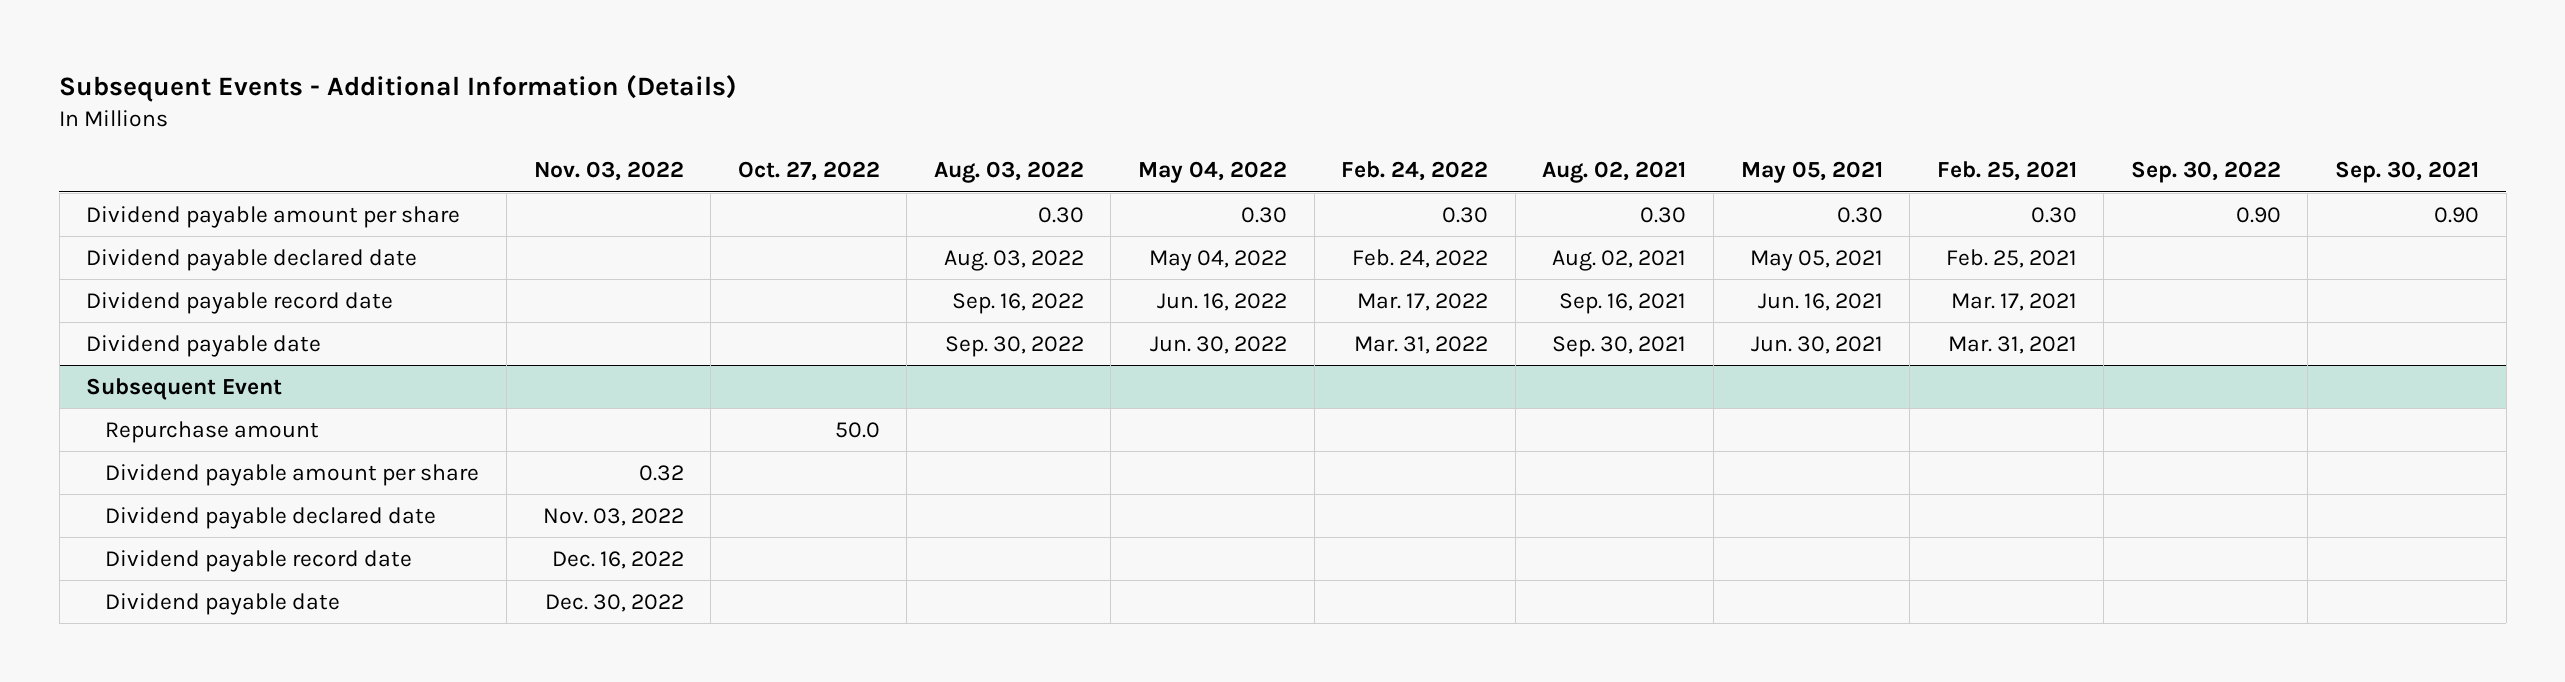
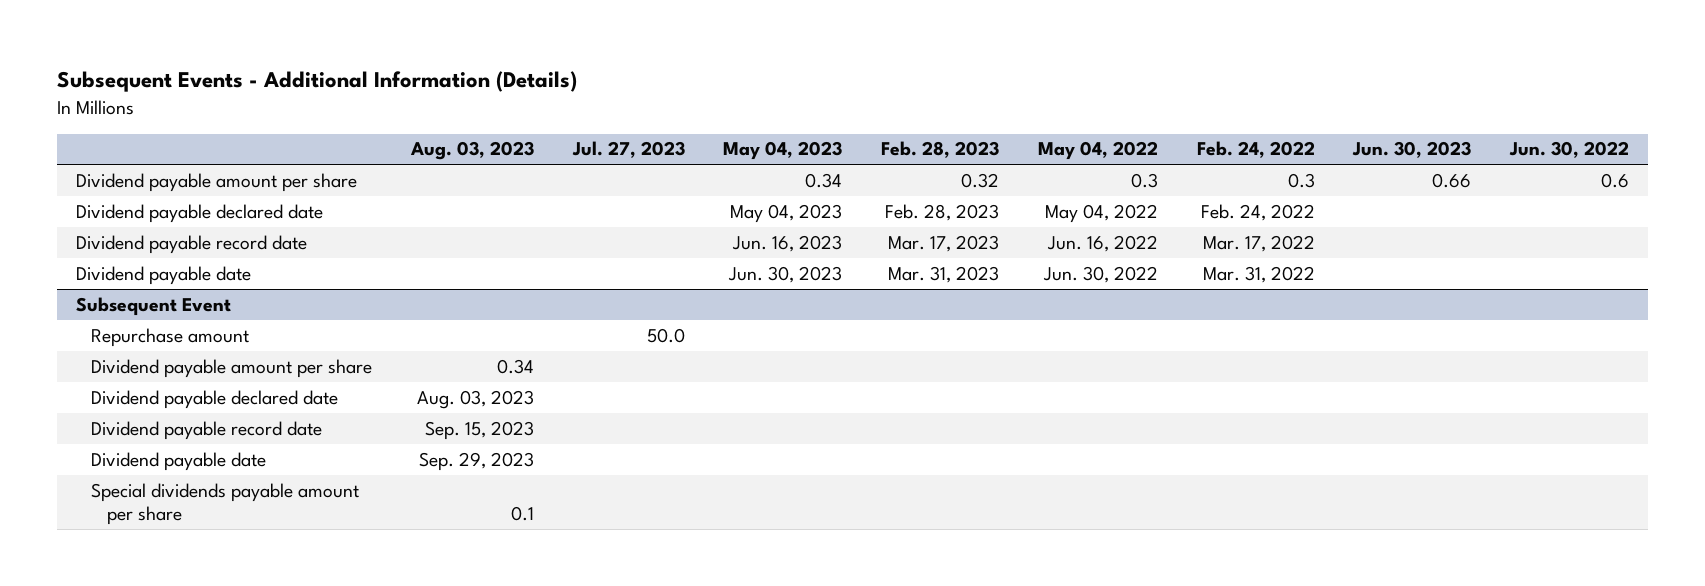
- | Nov. 03, 2022 | Oct. 27, 2022 | Aug. 03, 2022 | May 04, 2022 | Feb. 24, 2022 | Aug. 02, 2021 | May 05, 2021 | Feb. 25, 2021 | Sep. 30, 2022 | Sep. 30, 2021
+ | Aug. 03, 2023 | Jul. 27, 2023 | May 04, 2023 | Feb. 28, 2023 | May 04, 2022 | Feb. 24, 2022 | Jun. 30, 2023 | Jun. 30, 2022
- Dividend payable amount per share | | | 0.30 | 0.30 | 0.30 | 0.30 | 0.30 | 0.30 | 0.90 | 0.90
+ Dividend payable amount per share | | | 0.34 | 0.32 | 0.3 | 0.3 | 0.66 | 0.6
@ Subsequent Event
+ Special dividends payable amount per share | 0.1 | | | | | | |

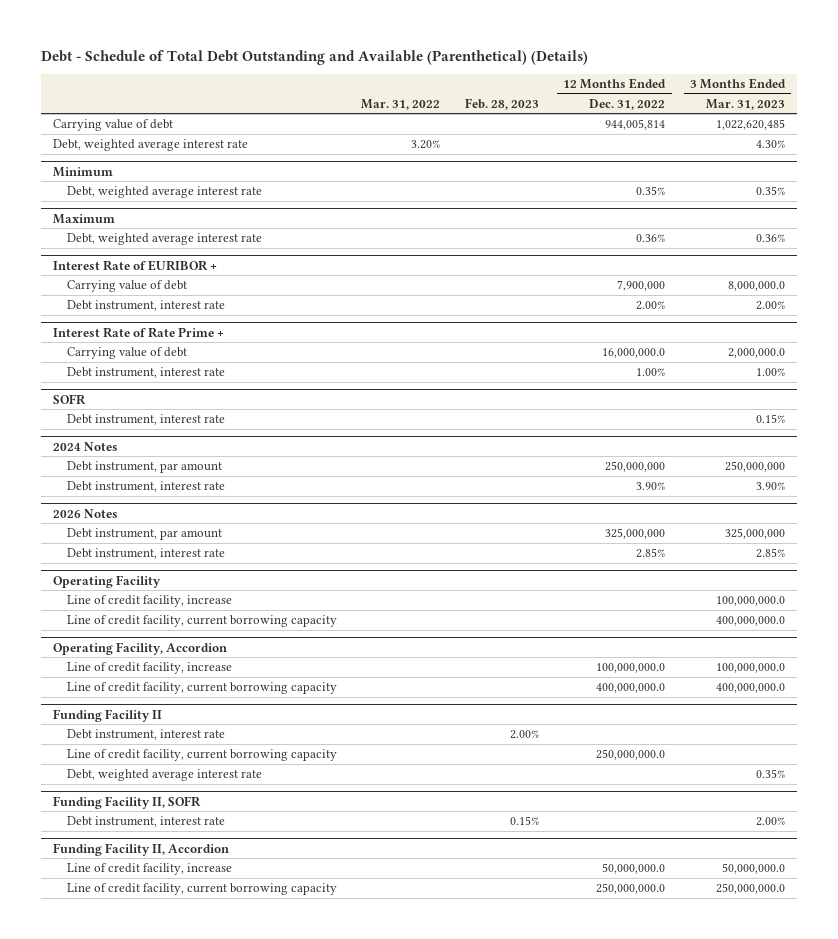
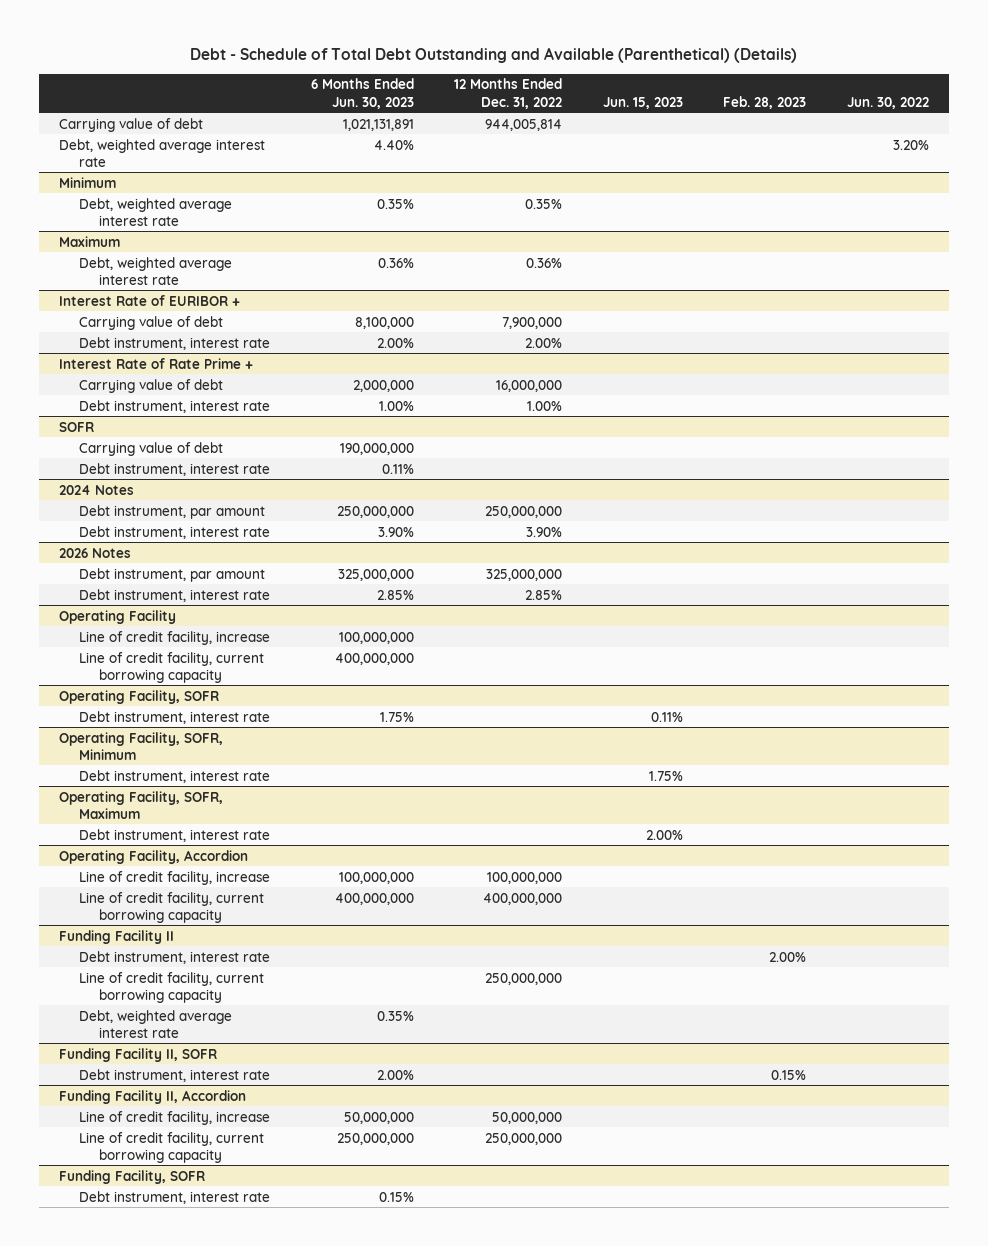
- | Mar. 31, 2022 | Feb. 28, 2023 | 12 Months Ended Dec. 31, 2022 | 3 Months Ended Mar. 31, 2023
+ | 6 Months Ended Jun. 30, 2023 | 12 Months Ended Dec. 31, 2022 | Jun. 15, 2023 | Feb. 28, 2023 | Jun. 30, 2022
@ Interest Rate of Rate Prime +
- Carrying value of debt | | | 16,000,000.0 | 2,000,000.0
+ Carrying value of debt | 2,000,000 | 16,000,000 | | |
@ SOFR
+ Carrying value of debt | 190,000,000 | | | |
+ Operating Facility, SOFR
+ Debt instrument, interest rate | 1.75% | | 0.11% | |
+ Operating Facility, SOFR, Minimum
+ Debt instrument, interest rate | | | 1.75% | |
+ Operating Facility, SOFR, Maximum
+ Debt instrument, interest rate | | | 2.00% | |
@ Operating Facility, Accordion
- Line of credit facility, increase | | | 100,000,000.0 | 100,000,000.0
- Line of credit facility, current borrowing capacity | | | 400,000,000.0 | 400,000,000.0
+ Line of credit facility, increase | 100,000,000 | 100,000,000 | | |
+ Line of credit facility, current borrowing capacity | 400,000,000 | 400,000,000 | | |
@ Funding Facility II
- Line of credit facility, current borrowing capacity | | | 250,000,000.0 |
+ Line of credit facility, current borrowing capacity | | 250,000,000 | | |
@ Funding Facility II, Accordion
- Line of credit facility, increase | | | 50,000,000.0 | 50,000,000.0
- Line of credit facility, current borrowing capacity | | | 250,000,000.0 | 250,000,000.0
+ Line of credit facility, increase | 50,000,000 | 50,000,000 | | |
+ Line of credit facility, current borrowing capacity | 250,000,000 | 250,000,000 | | |
+ Funding Facility, SOFR
+ Debt instrument, interest rate | 0.15% | | | |

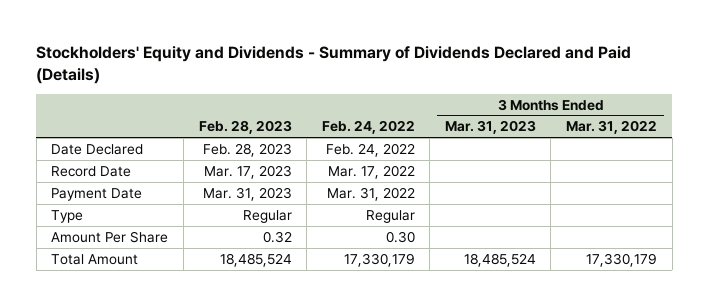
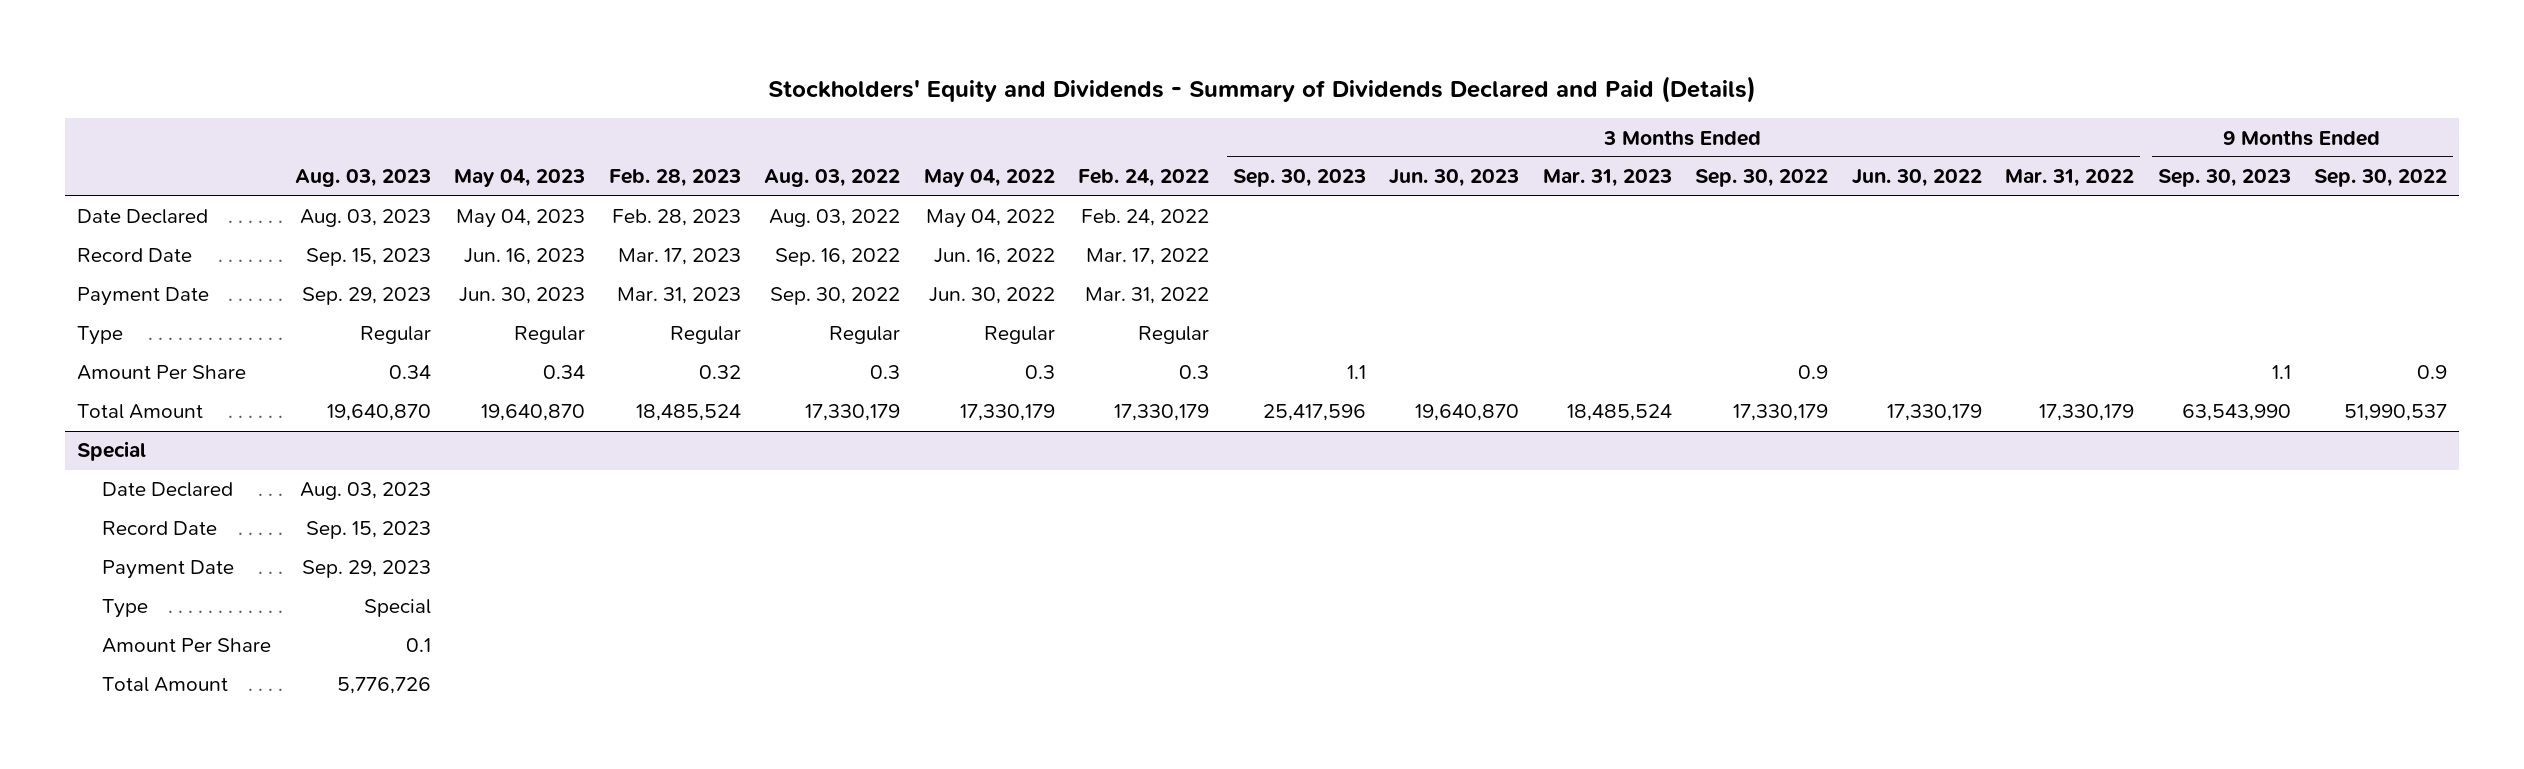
- | Feb. 28, 2023 | Feb. 24, 2022 | 3 Months Ended Mar. 31, 2023 | 3 Months Ended Mar. 31, 2022
+ | Aug. 03, 2023 | May 04, 2023 | Feb. 28, 2023 | Aug. 03, 2022 | May 04, 2022 | Feb. 24, 2022 | 3 Months Ended Sep. 30, 2023 | 3 Months Ended Jun. 30, 2023 | 3 Months Ended Mar. 31, 2023 | 3 Months Ended Sep. 30, 2022 | 3 Months Ended Jun. 30, 2022 | 3 Months Ended Mar. 31, 2022 | 9 Months Ended Sep. 30, 2023 | 9 Months Ended Sep. 30, 2022
- Amount Per Share | 0.32 | 0.30 | |
+ Amount Per Share | 0.34 | 0.34 | 0.32 | 0.3 | 0.3 | 0.3 | 1.1 | | | 0.9 | | | 1.1 | 0.9
+ Special
+ Date Declared | Aug. 03, 2023 | | | | | | | | | | | | |
+ Record Date | Sep. 15, 2023 | | | | | | | | | | | | |
+ Payment Date | Sep. 29, 2023 | | | | | | | | | | | | |
+ Type | Special | | | | | | | | | | | | |
+ Amount Per Share | 0.1 | | | | | | | | | | | | |
+ Total Amount | 5,776,726 | | | | | | | | | | | | |

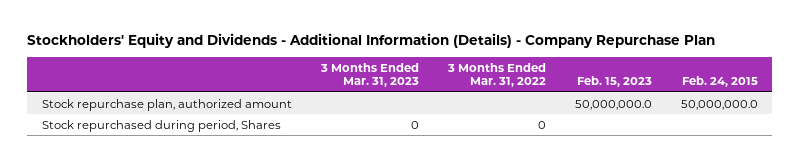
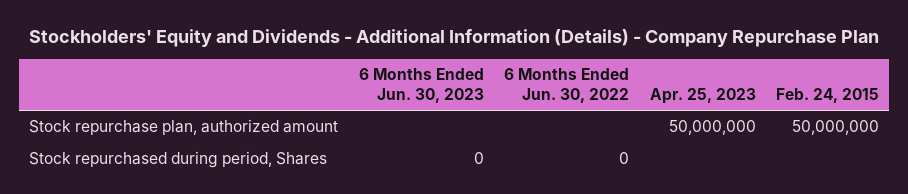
- | 3 Months Ended Mar. 31, 2023 | 3 Months Ended Mar. 31, 2022 | Feb. 15, 2023 | Feb. 24, 2015
+ | 6 Months Ended Jun. 30, 2023 | 6 Months Ended Jun. 30, 2022 | Apr. 25, 2023 | Feb. 24, 2015
- Stock repurchase plan, authorized amount | | | 50,000,000.0 | 50,000,000.0
+ Stock repurchase plan, authorized amount | | | 50,000,000 | 50,000,000

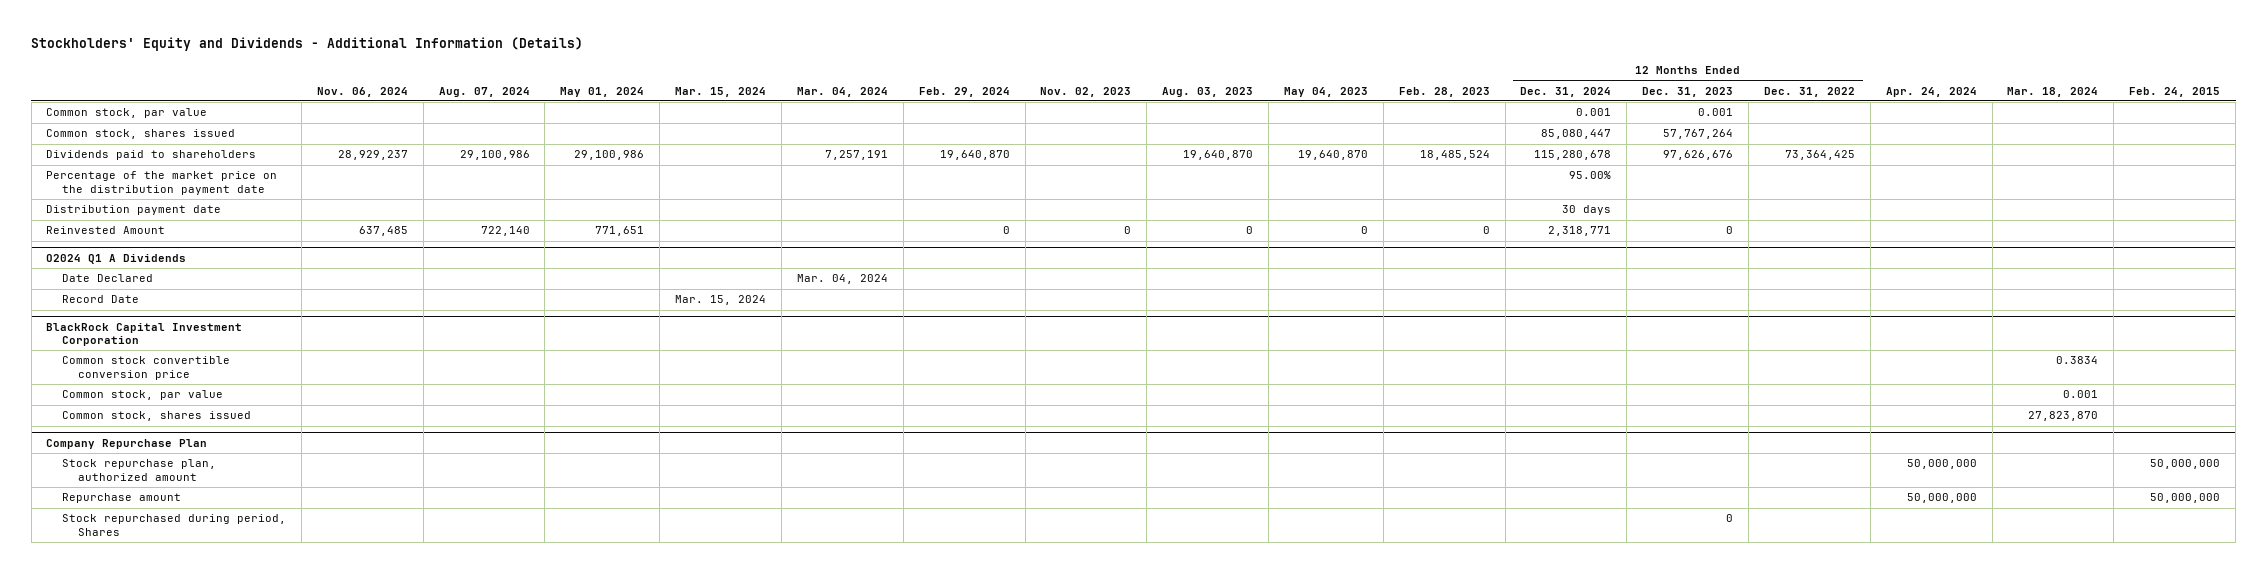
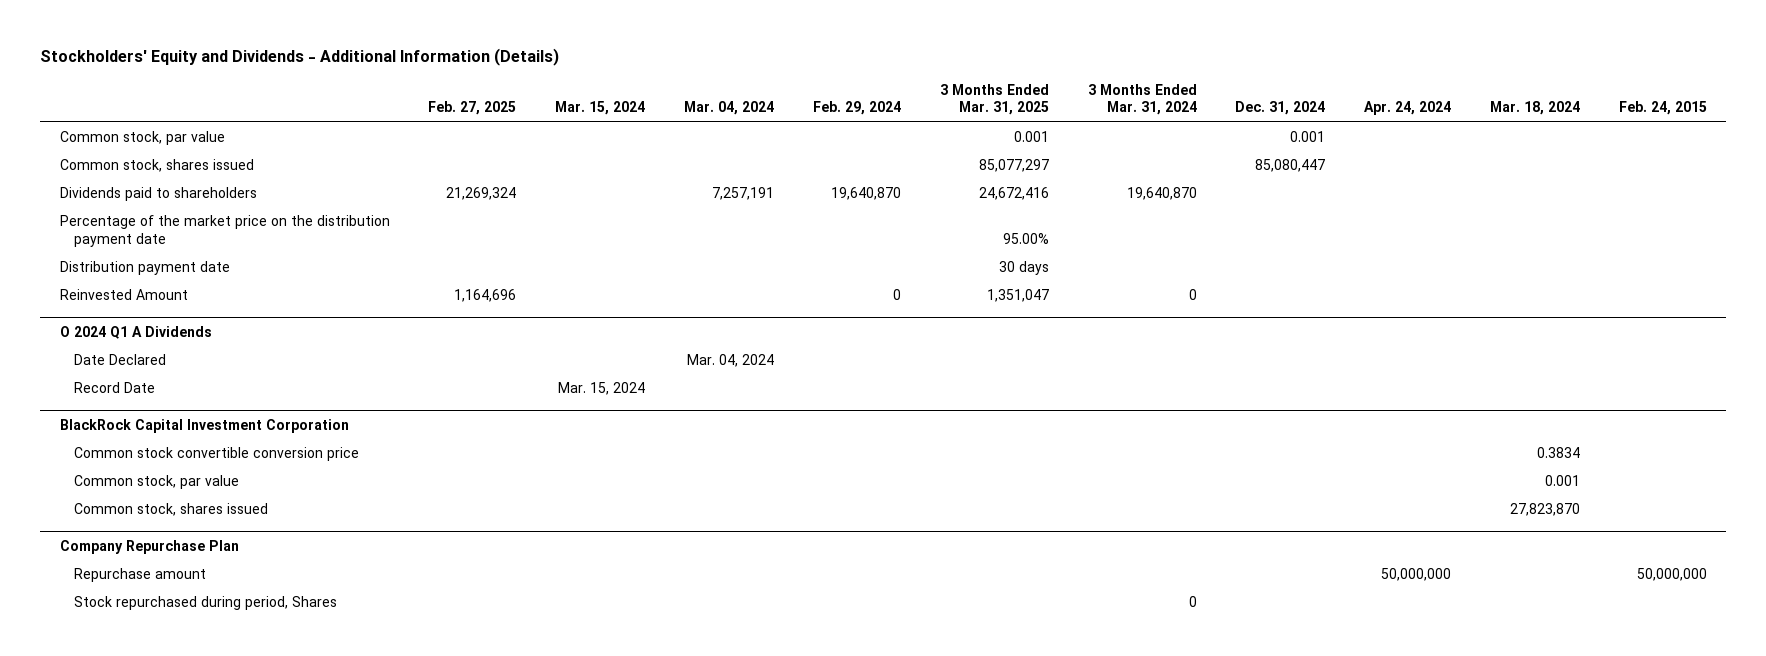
- | Nov. 06, 2024 | Aug. 07, 2024 | May 01, 2024 | Mar. 15, 2024 | Mar. 04, 2024 | Feb. 29, 2024 | Nov. 02, 2023 | Aug. 03, 2023 | May 04, 2023 | Feb. 28, 2023 | 12 Months Ended Dec. 31, 2024 | 12 Months Ended Dec. 31, 2023 | 12 Months Ended Dec. 31, 2022 | Apr. 24, 2024 | Mar. 18, 2024 | Feb. 24, 2015
+ | Feb. 27, 2025 | Mar. 15, 2024 | Mar. 04, 2024 | Feb. 29, 2024 | 3 Months Ended Mar. 31, 2025 | 3 Months Ended Mar. 31, 2024 | Dec. 31, 2024 | Apr. 24, 2024 | Mar. 18, 2024 | Feb. 24, 2015
- O2024 Q1 A Dividends
+ O 2024 Q1 A Dividends
@ Company Repurchase Plan
- Stock repurchase plan, authorized amount | | | | | | | | | | | | | | 50,000,000 | | 50,000,000

